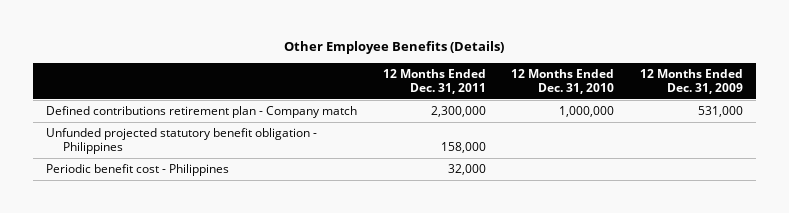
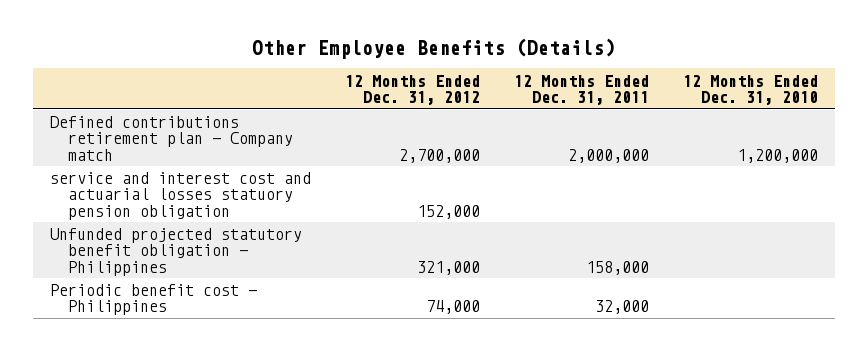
- | 12 Months Ended Dec. 31, 2011 | 12 Months Ended Dec. 31, 2010 | 12 Months Ended Dec. 31, 2009
+ | 12 Months Ended Dec. 31, 2012 | 12 Months Ended Dec. 31, 2011 | 12 Months Ended Dec. 31, 2010
- Defined contributions retirement plan - Company match | 2,300,000 | 1,000,000 | 531,000
+ Defined contributions retirement plan - Company match | 2,700,000 | 2,000,000 | 1,200,000
+ service and interest cost and actuarial losses statuory pension obligation | 152,000 | |

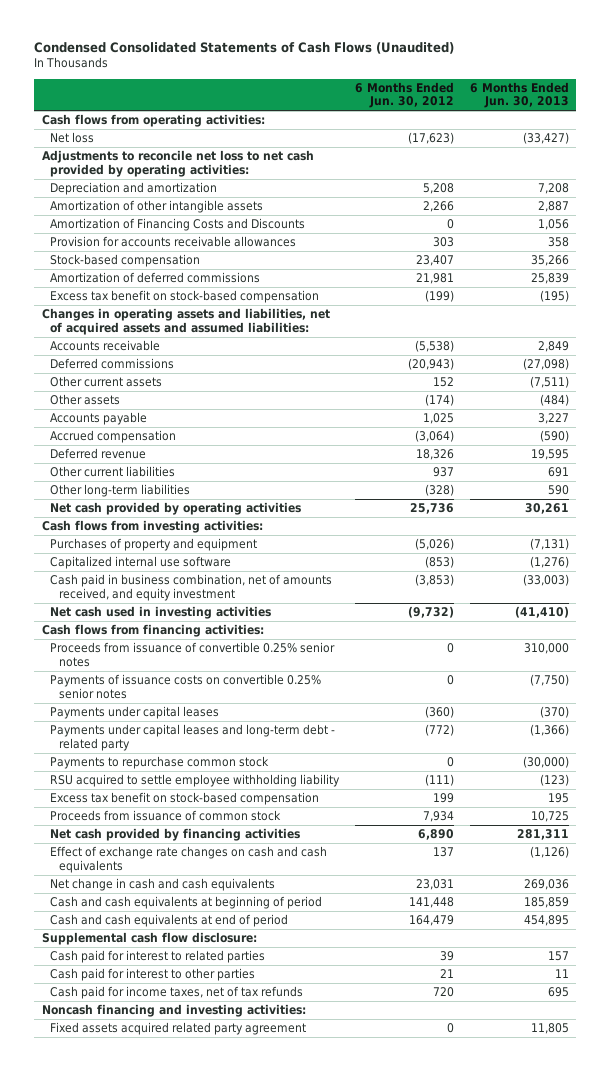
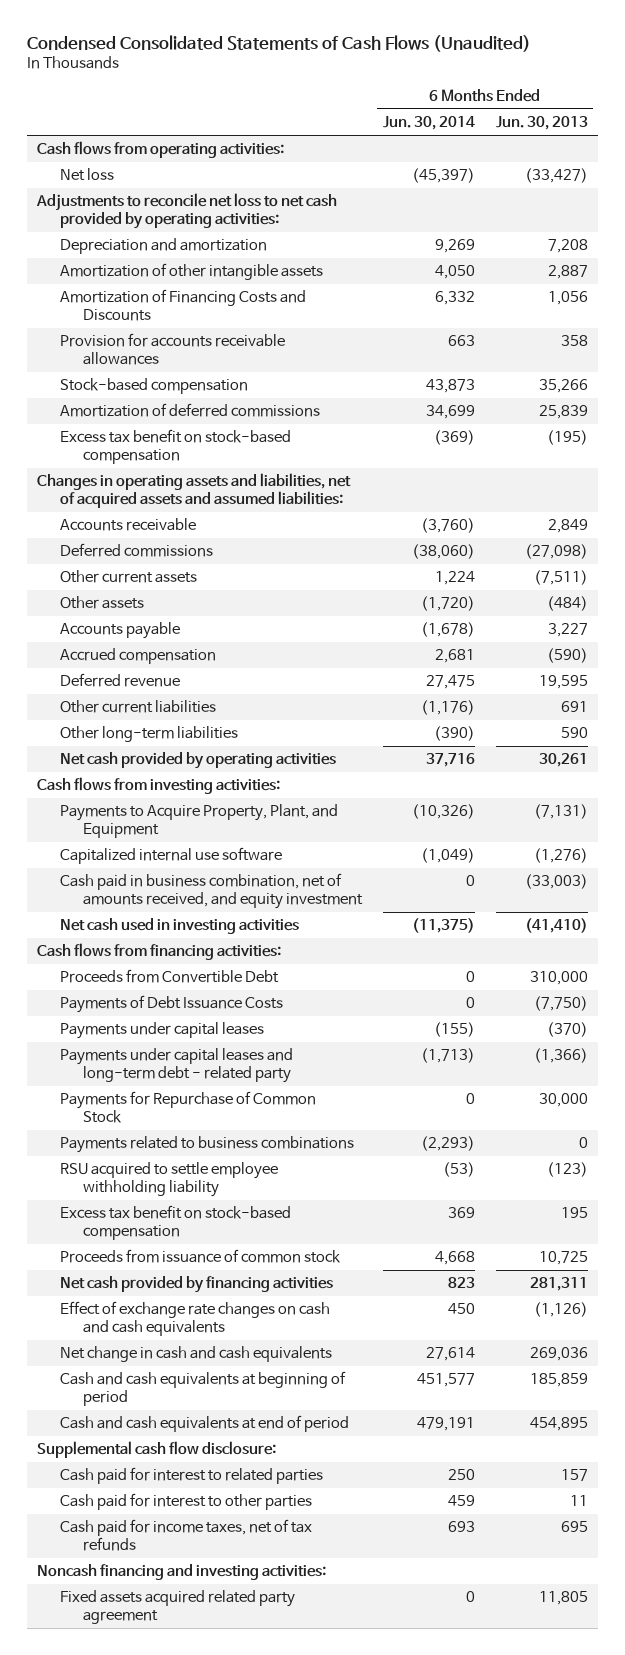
- | 6 Months Ended Jun. 30, 2012 | 6 Months Ended Jun. 30, 2013
+ | 6 Months Ended Jun. 30, 2014 | 6 Months Ended Jun. 30, 2013
- Purchases of property and equipment | (5,026) | (7,131)
+ Payments to Acquire Property, Plant, and Equipment | (10,326) | (7,131)
- Proceeds from issuance of convertible 0.25% senior notes | 0 | 310,000
- Payments of issuance costs on convertible 0.25% senior notes | 0 | (7,750)
+ Proceeds from Convertible Debt | 0 | 310,000
+ Payments of Debt Issuance Costs | 0 | (7,750)
- Payments to repurchase common stock | 0 | (30,000)
+ Payments for Repurchase of Common Stock | 0 | 30,000
+ Payments related to business combinations | (2,293) | 0

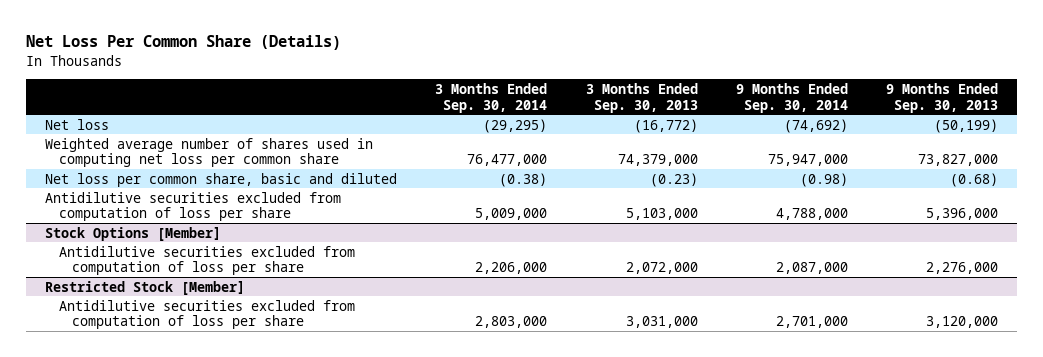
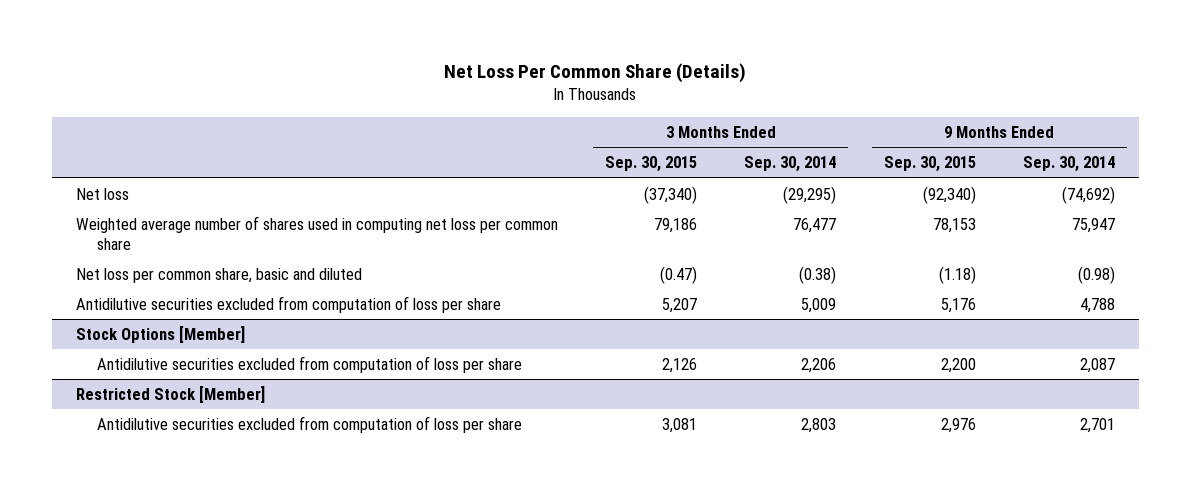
- | 3 Months Ended Sep. 30, 2014 | 3 Months Ended Sep. 30, 2013 | 9 Months Ended Sep. 30, 2014 | 9 Months Ended Sep. 30, 2013
+ | 3 Months Ended Sep. 30, 2015 | 3 Months Ended Sep. 30, 2014 | 9 Months Ended Sep. 30, 2015 | 9 Months Ended Sep. 30, 2014
- Weighted average number of shares used in computing net loss per common share | 76,477,000 | 74,379,000 | 75,947,000 | 73,827,000
+ Weighted average number of shares used in computing net loss per common share | 79,186 | 76,477 | 78,153 | 75,947
- Antidilutive securities excluded from computation of loss per share | 5,009,000 | 5,103,000 | 4,788,000 | 5,396,000
+ Antidilutive securities excluded from computation of loss per share | 5,207 | 5,009 | 5,176 | 4,788
@ Stock Options [Member]
- Antidilutive securities excluded from computation of loss per share | 2,206,000 | 2,072,000 | 2,087,000 | 2,276,000
+ Antidilutive securities excluded from computation of loss per share | 2,126 | 2,206 | 2,200 | 2,087
@ Restricted Stock [Member]
- Antidilutive securities excluded from computation of loss per share | 2,803,000 | 3,031,000 | 2,701,000 | 3,120,000
+ Antidilutive securities excluded from computation of loss per share | 3,081 | 2,803 | 2,976 | 2,701

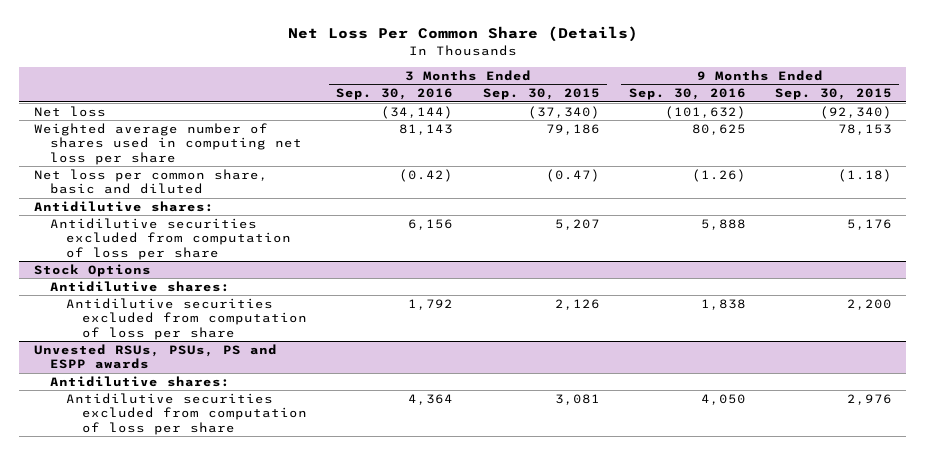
- | 3 Months Ended Sep. 30, 2015 | 3 Months Ended Sep. 30, 2014 | 9 Months Ended Sep. 30, 2015 | 9 Months Ended Sep. 30, 2014
+ | 3 Months Ended Sep. 30, 2016 | 3 Months Ended Sep. 30, 2015 | 9 Months Ended Sep. 30, 2016 | 9 Months Ended Sep. 30, 2015
- Weighted average number of shares used in computing net loss per common share | 79,186 | 76,477 | 78,153 | 75,947
+ Weighted average number of shares used in computing net loss per share | 81,143 | 79,186 | 80,625 | 78,153
+ Antidilutive shares:
- Stock Options [Member]
+ Stock Options
+ Antidilutive shares:
- Restricted Stock [Member]
+ Unvested RSUs, PSUs, PS and ESPP awards
+ Antidilutive shares:

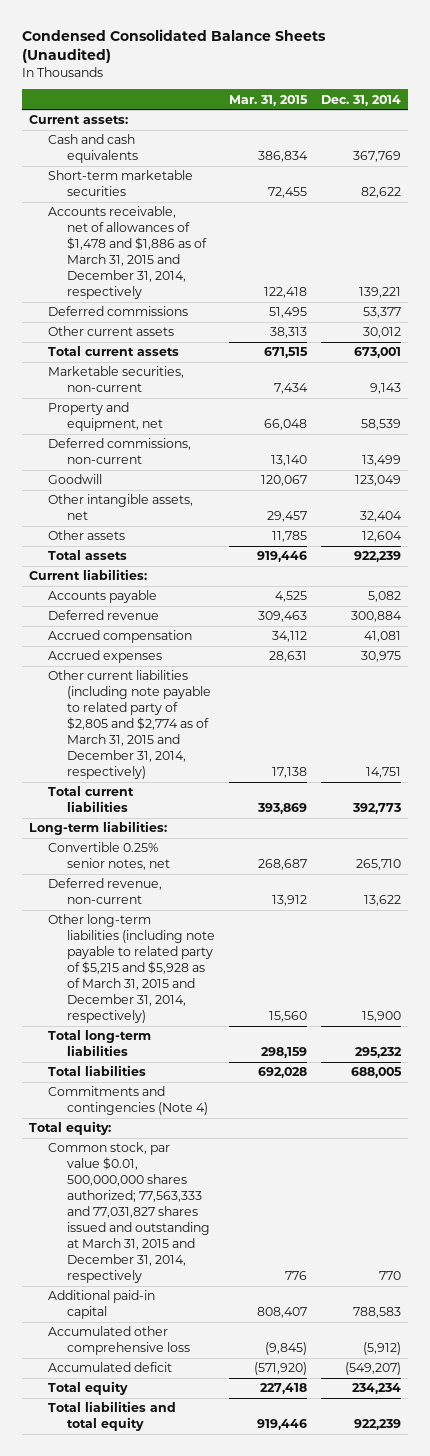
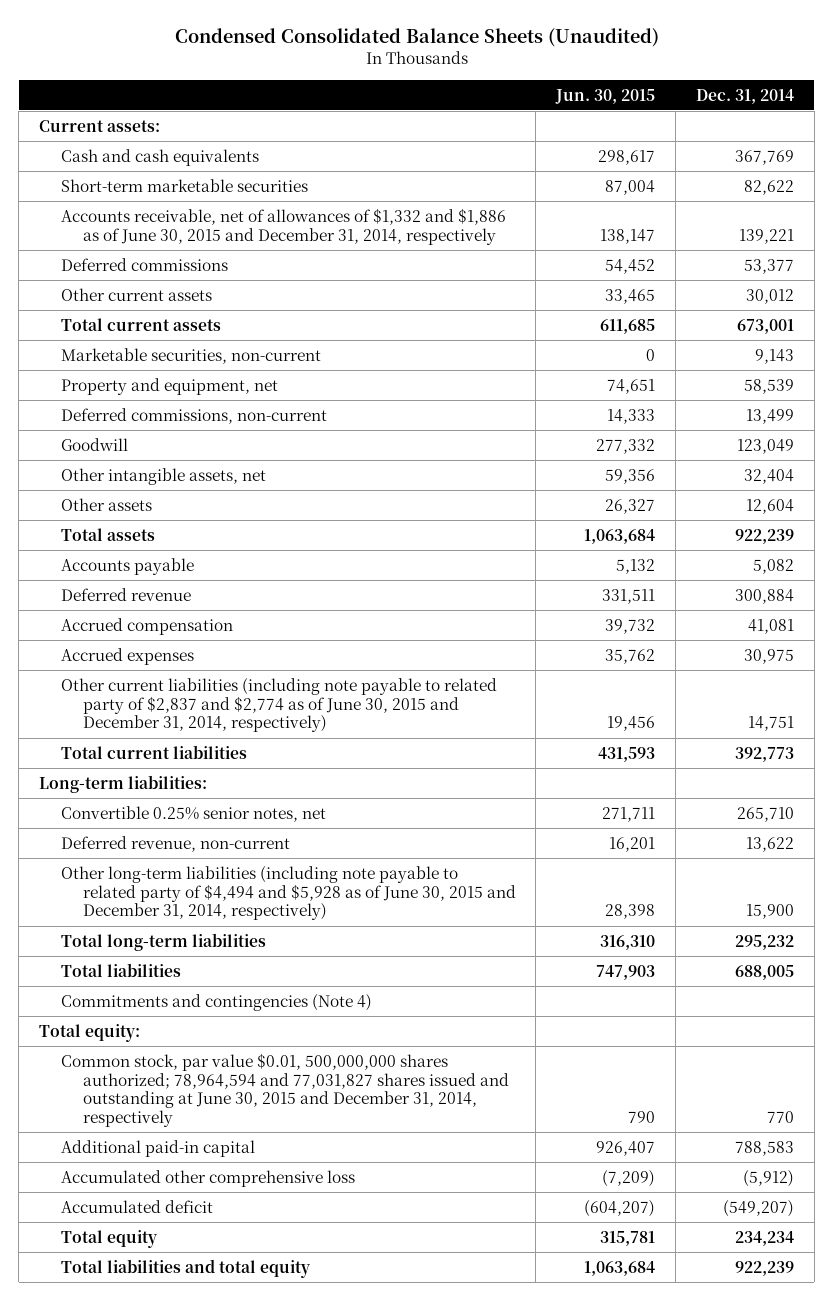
- | Mar. 31, 2015 | Dec. 31, 2014
+ | Jun. 30, 2015 | Dec. 31, 2014
- Accounts receivable, net of allowances of $1,478 and $1,886 as of March 31, 2015 and December 31, 2014, respectively | 122,418 | 139,221
+ Accounts receivable, net of allowances of $1,332 and $1,886 as of June 30, 2015 and December 31, 2014, respectively | 138,147 | 139,221
- Current liabilities:
- Other current liabilities (including note payable to related party of $2,805 and $2,774 as of March 31, 2015 and December 31, 2014, respectively) | 17,138 | 14,751
+ Other current liabilities (including note payable to related party of $2,837 and $2,774 as of June 30, 2015 and December 31, 2014, respectively) | 19,456 | 14,751
- Other long-term liabilities (including note payable to related party of $5,215 and $5,928 as of March 31, 2015 and December 31, 2014, respectively) | 15,560 | 15,900
+ Other long-term liabilities (including note payable to related party of $4,494 and $5,928 as of June 30, 2015 and December 31, 2014, respectively) | 28,398 | 15,900
- Common stock, par value $0.01, 500,000,000 shares authorized; 77,563,333 and 77,031,827 shares issued and outstanding at March 31, 2015 and December 31, 2014, respectively | 776 | 770
+ Common stock, par value $0.01, 500,000,000 shares authorized; 78,964,594 and 77,031,827 shares issued and outstanding at June 30, 2015 and December 31, 2014, respectively | 790 | 770

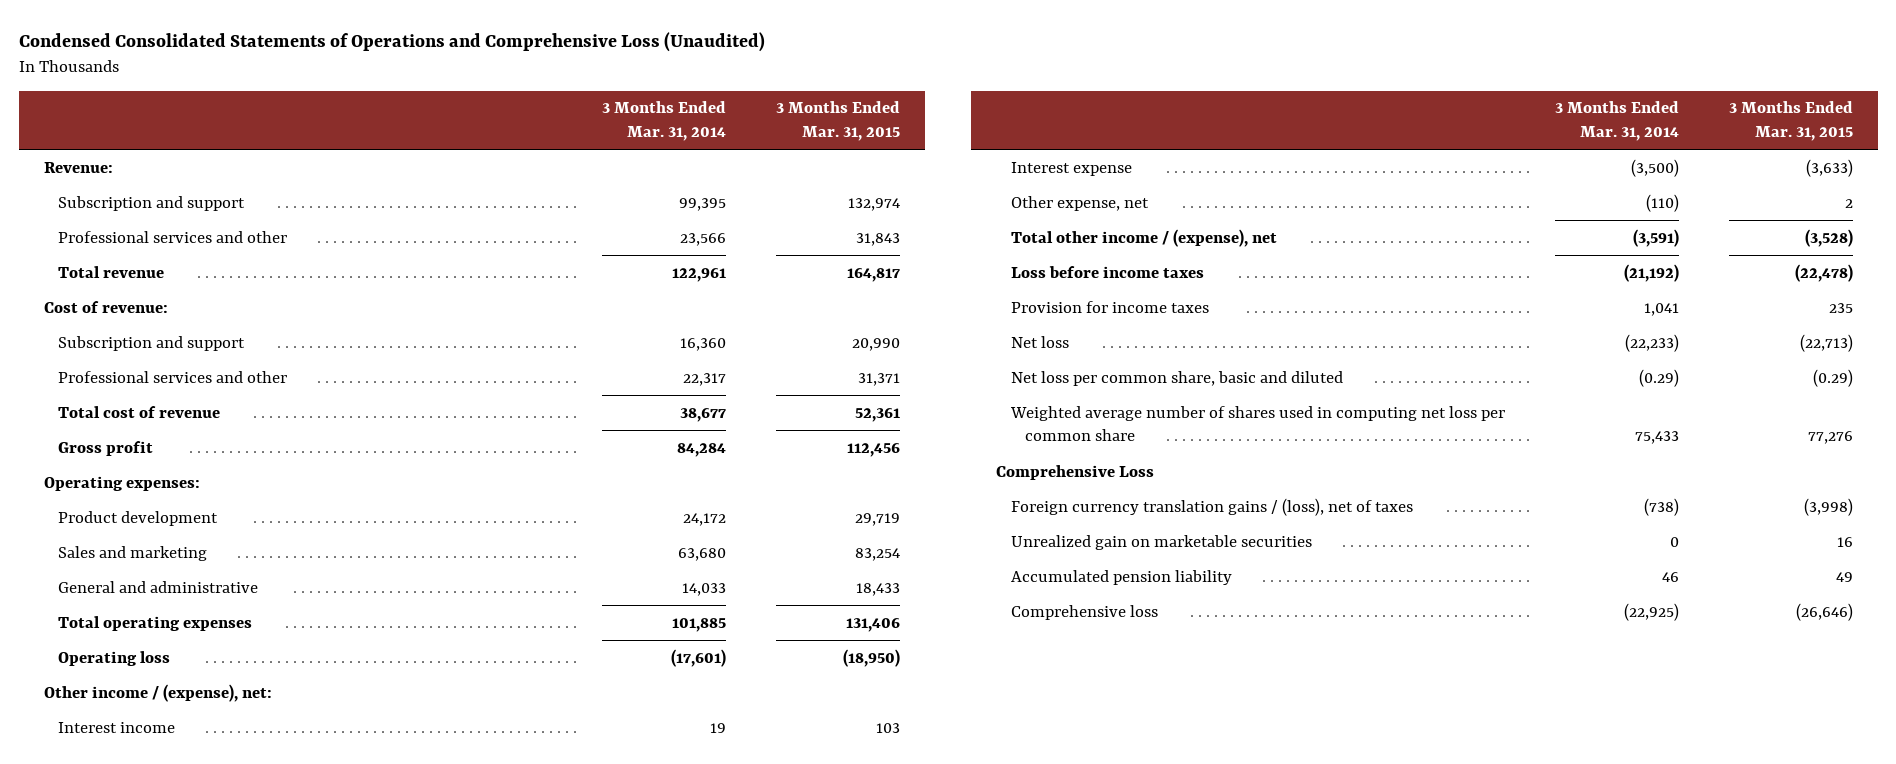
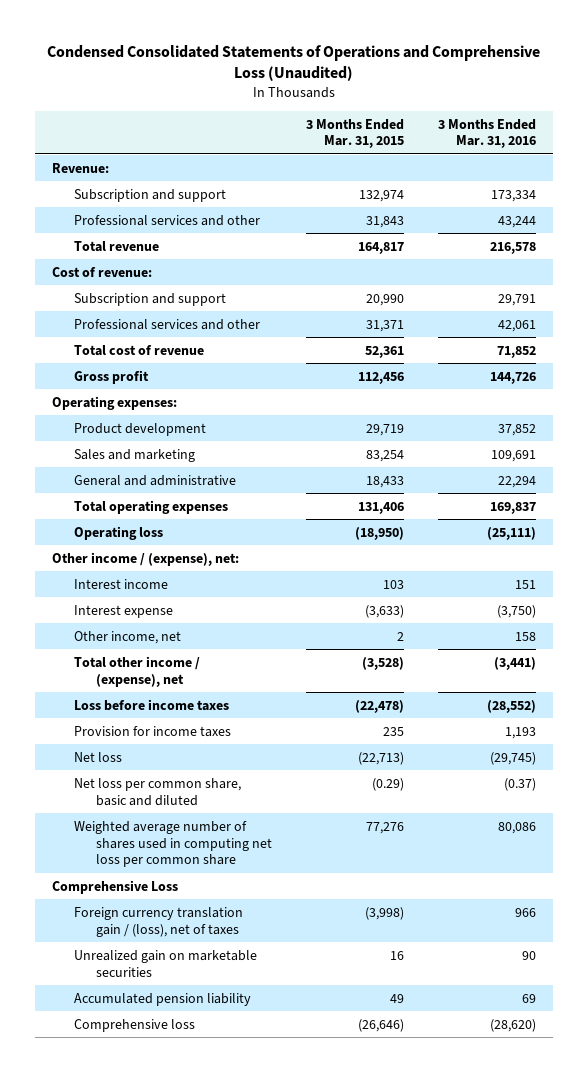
- | 3 Months Ended Mar. 31, 2014 | 3 Months Ended Mar. 31, 2015
+ | 3 Months Ended Mar. 31, 2015 | 3 Months Ended Mar. 31, 2016
- Other expense, net | (110) | 2
+ Other income, net | 2 | 158
- Foreign currency translation gains / (loss), net of taxes | (738) | (3,998)
+ Foreign currency translation gain / (loss), net of taxes | (3,998) | 966

